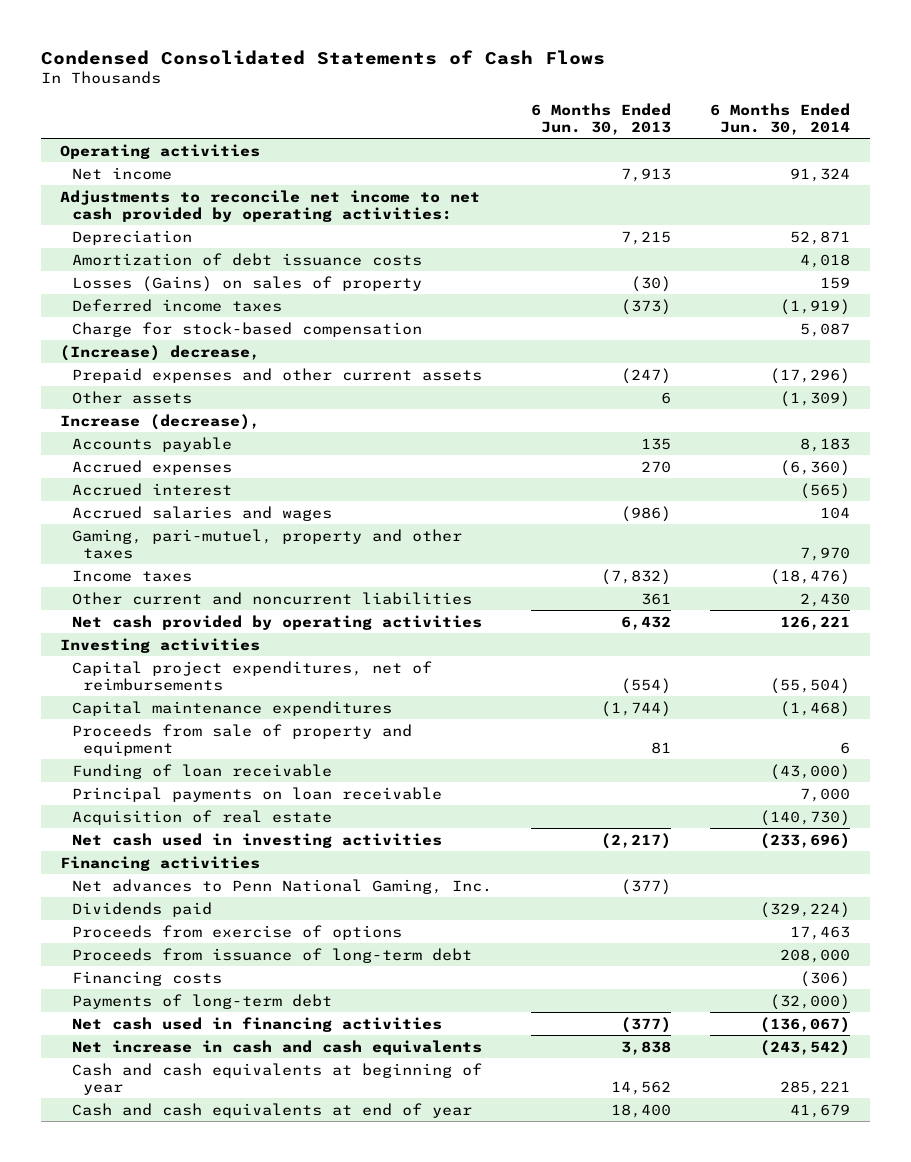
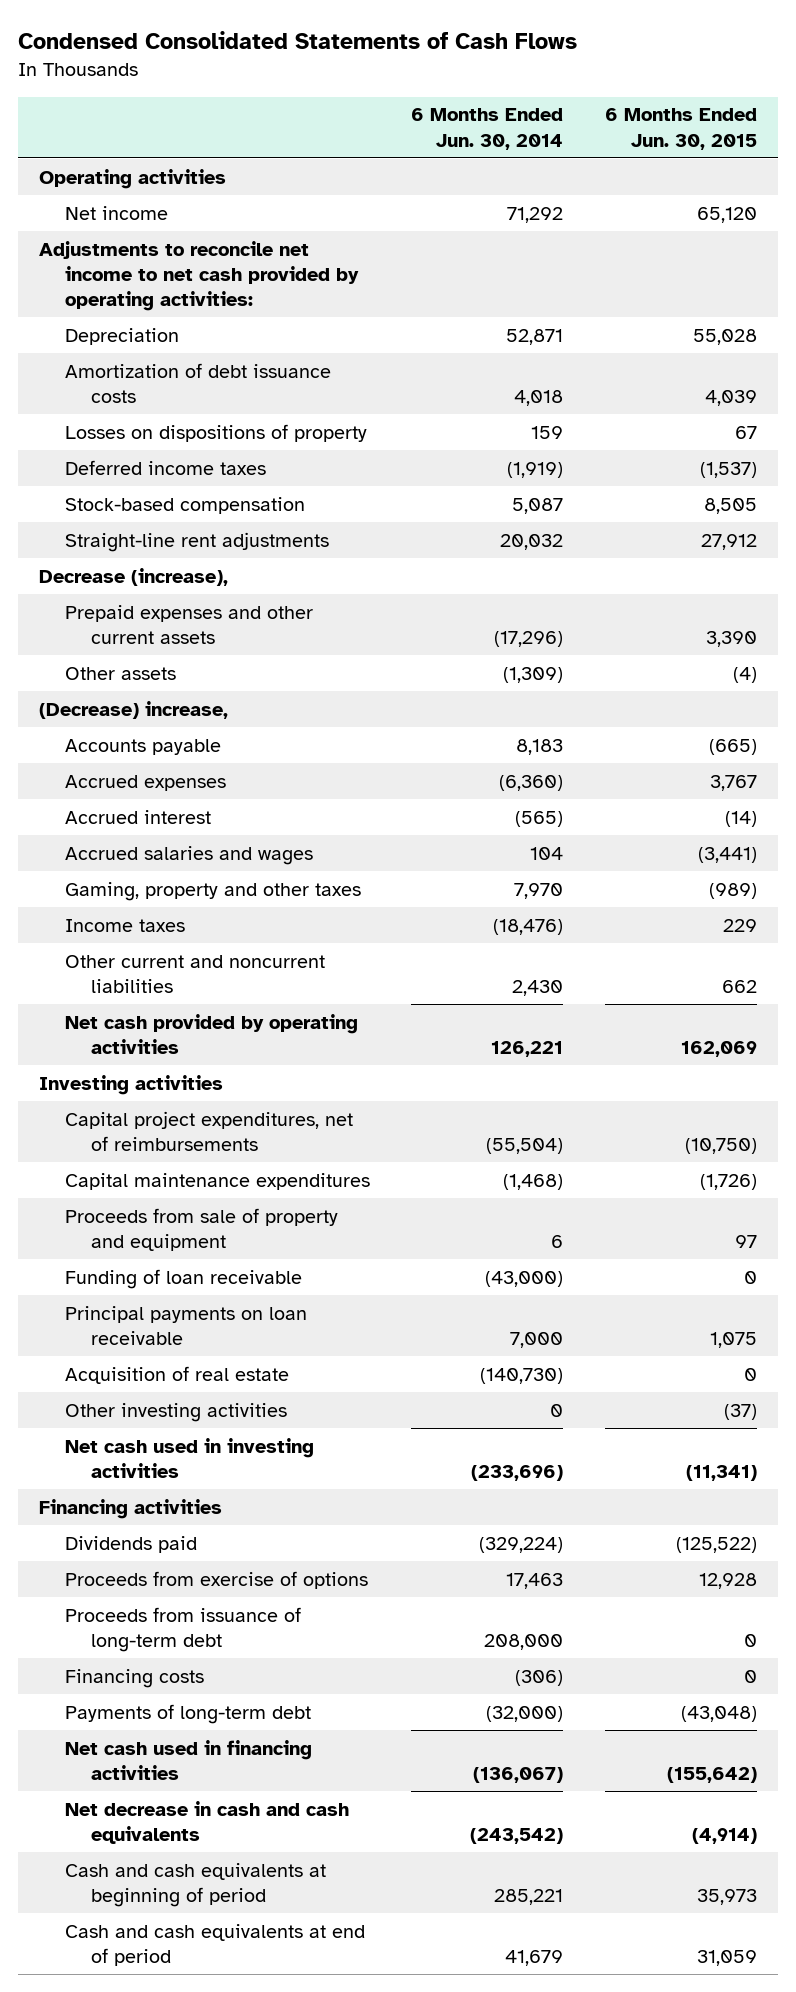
- | 6 Months Ended Jun. 30, 2013 | 6 Months Ended Jun. 30, 2014
+ | 6 Months Ended Jun. 30, 2014 | 6 Months Ended Jun. 30, 2015
- Net income | 7,913 | 91,324
+ Net income | 71,292 | 65,120
- Losses (Gains) on sales of property | (30) | 159
+ Losses on dispositions of property | 159 | 67
- Charge for stock-based compensation | | 5,087
- (Increase) decrease,
+ Stock-based compensation | 5,087 | 8,505
+ Straight-line rent adjustments | 20,032 | 27,912
+ Decrease (increase),
- Increase (decrease),
+ (Decrease) increase,
- Gaming, pari-mutuel, property and other taxes | | 7,970
+ Gaming, property and other taxes | 7,970 | (989)
+ Other investing activities | 0 | (37)
- Net advances to Penn National Gaming, Inc. | (377) |
- Net increase in cash and cash equivalents | 3,838 | (243,542)
- Cash and cash equivalents at beginning of year | 14,562 | 285,221
- Cash and cash equivalents at end of year | 18,400 | 41,679
+ Net decrease in cash and cash equivalents | (243,542) | (4,914)
+ Cash and cash equivalents at beginning of period | 285,221 | 35,973
+ Cash and cash equivalents at end of period | 41,679 | 31,059

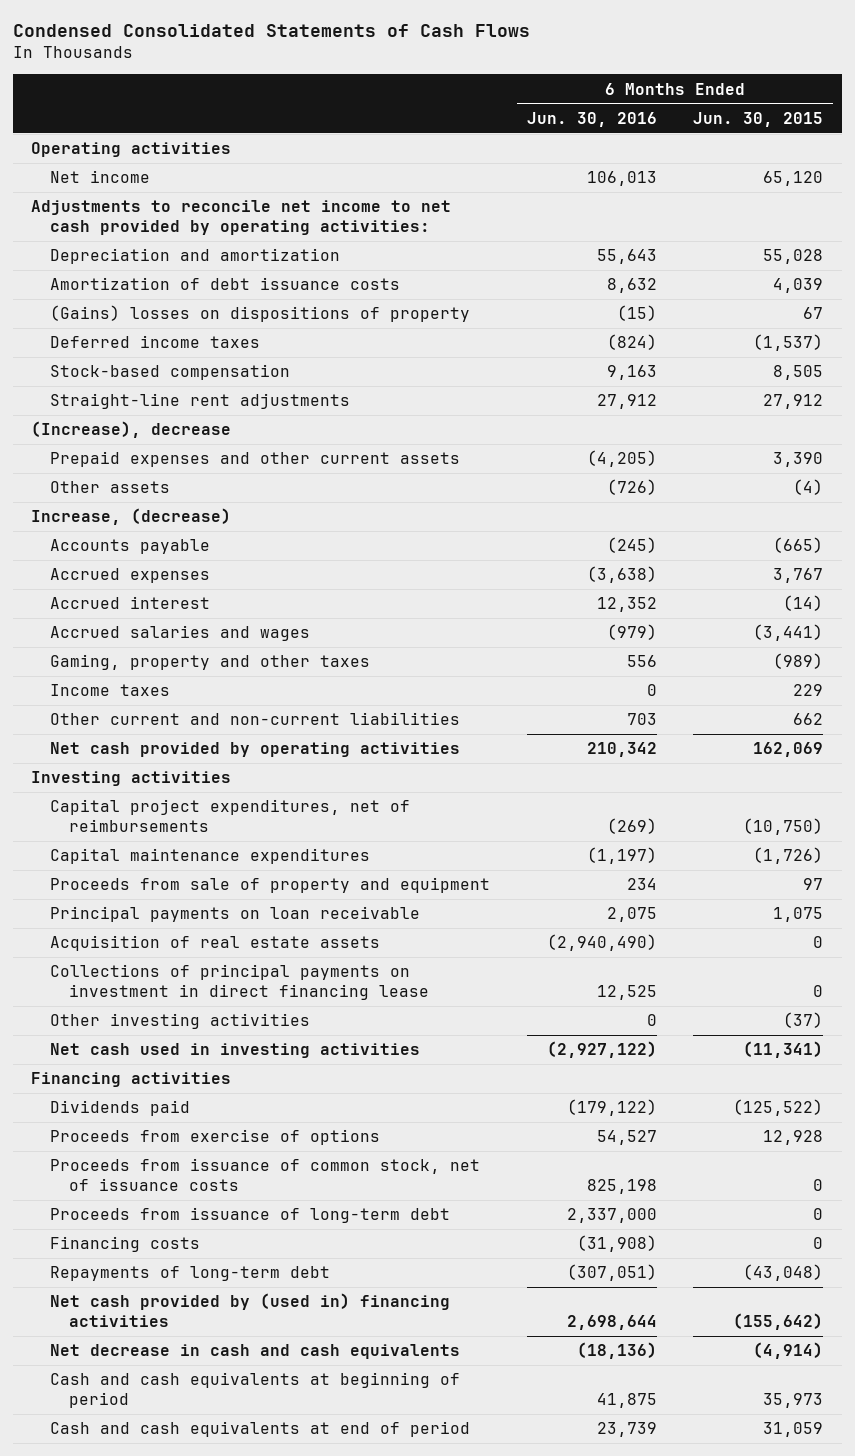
- | 6 Months Ended Jun. 30, 2014 | 6 Months Ended Jun. 30, 2015
+ | 6 Months Ended Jun. 30, 2016 | 6 Months Ended Jun. 30, 2015
- Depreciation | 52,871 | 55,028
+ Depreciation and amortization | 55,643 | 55,028
- Losses on dispositions of property | 159 | 67
+ (Gains) losses on dispositions of property | (15) | 67
- Decrease (increase),
+ (Increase), decrease
- (Decrease) increase,
+ Increase, (decrease)
- Other current and noncurrent liabilities | 2,430 | 662
+ Other current and non-current liabilities | 703 | 662
- Funding of loan receivable | (43,000) | 0
- Acquisition of real estate | (140,730) | 0
+ Acquisition of real estate assets | (2,940,490) | 0
+ Collections of principal payments on investment in direct financing lease | 12,525 | 0
+ Proceeds from issuance of common stock, net of issuance costs | 825,198 | 0
- Payments of long-term debt | (32,000) | (43,048)
- Net cash used in financing activities | (136,067) | (155,642)
+ Repayments of long-term debt | (307,051) | (43,048)
+ Net cash provided by (used in) financing activities | 2,698,644 | (155,642)

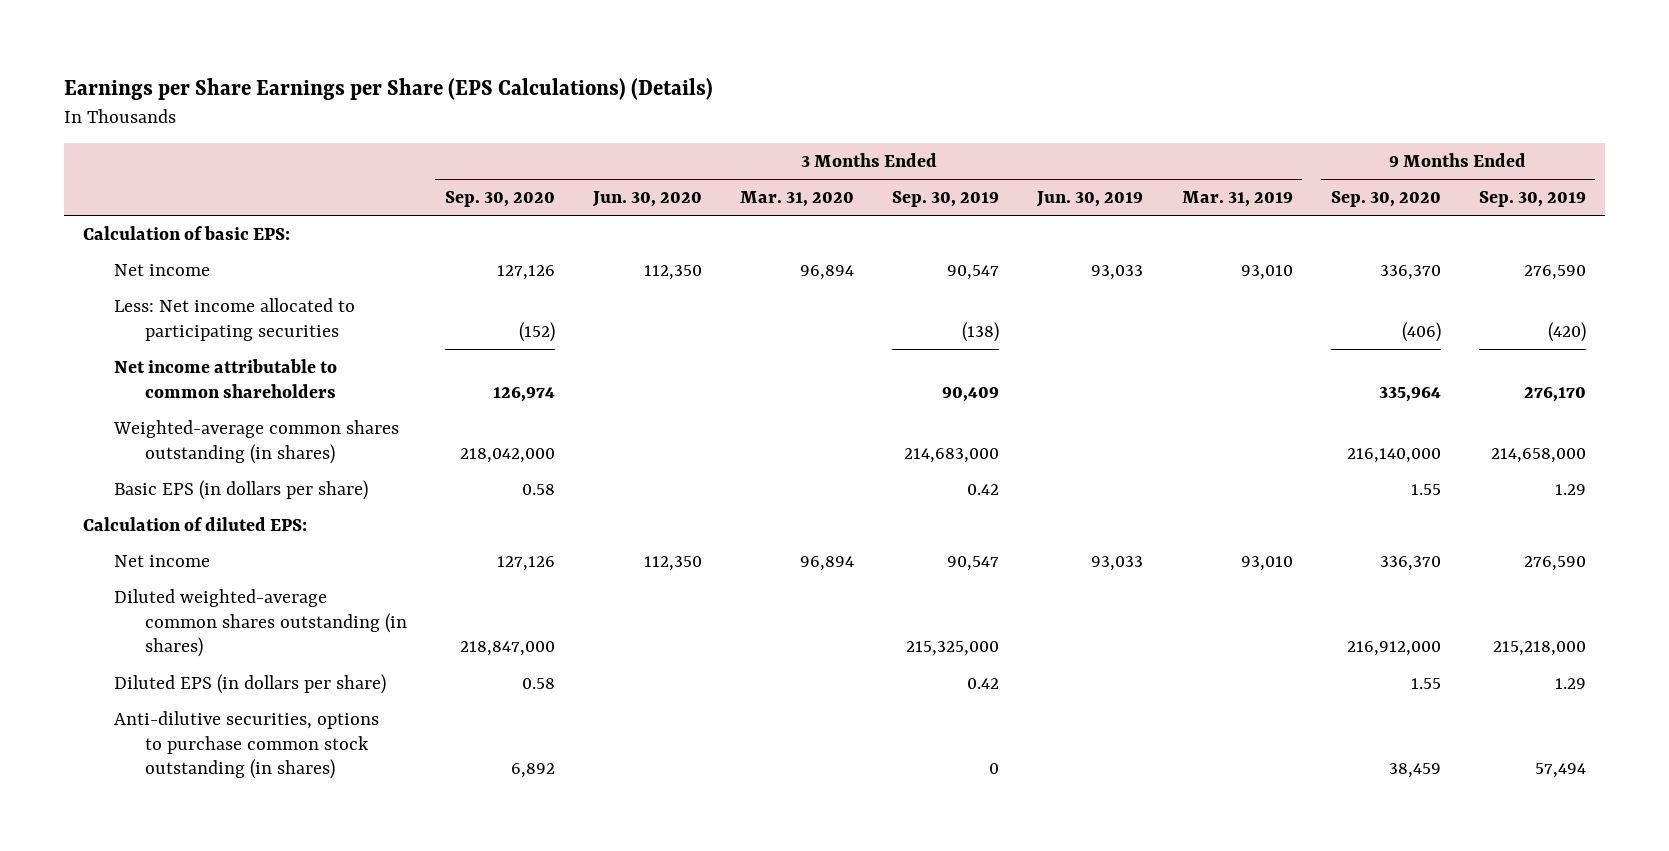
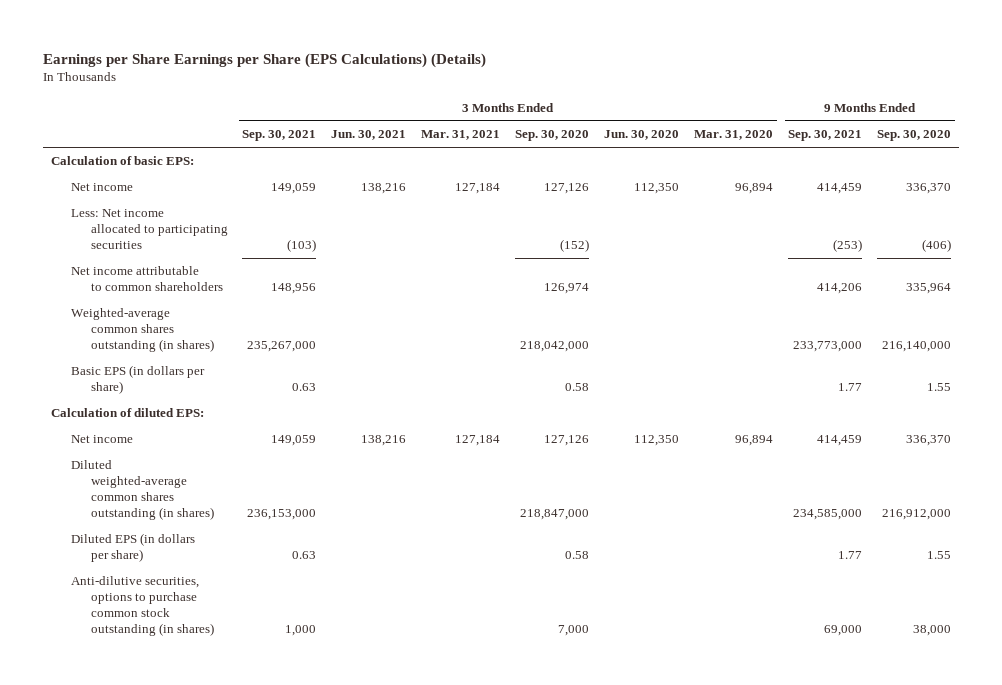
- | 3 Months Ended Sep. 30, 2020 | 3 Months Ended Jun. 30, 2020 | 3 Months Ended Mar. 31, 2020 | 3 Months Ended Sep. 30, 2019 | 3 Months Ended Jun. 30, 2019 | 3 Months Ended Mar. 31, 2019 | 9 Months Ended Sep. 30, 2020 | 9 Months Ended Sep. 30, 2019
+ | 3 Months Ended Sep. 30, 2021 | 3 Months Ended Jun. 30, 2021 | 3 Months Ended Mar. 31, 2021 | 3 Months Ended Sep. 30, 2020 | 3 Months Ended Jun. 30, 2020 | 3 Months Ended Mar. 31, 2020 | 9 Months Ended Sep. 30, 2021 | 9 Months Ended Sep. 30, 2020
- Anti-dilutive securities, options to purchase common stock outstanding (in shares) | 6,892 | | | 0 | | | 38,459 | 57,494
+ Anti-dilutive securities, options to purchase common stock outstanding (in shares) | 1,000 | | | 7,000 | | | 69,000 | 38,000

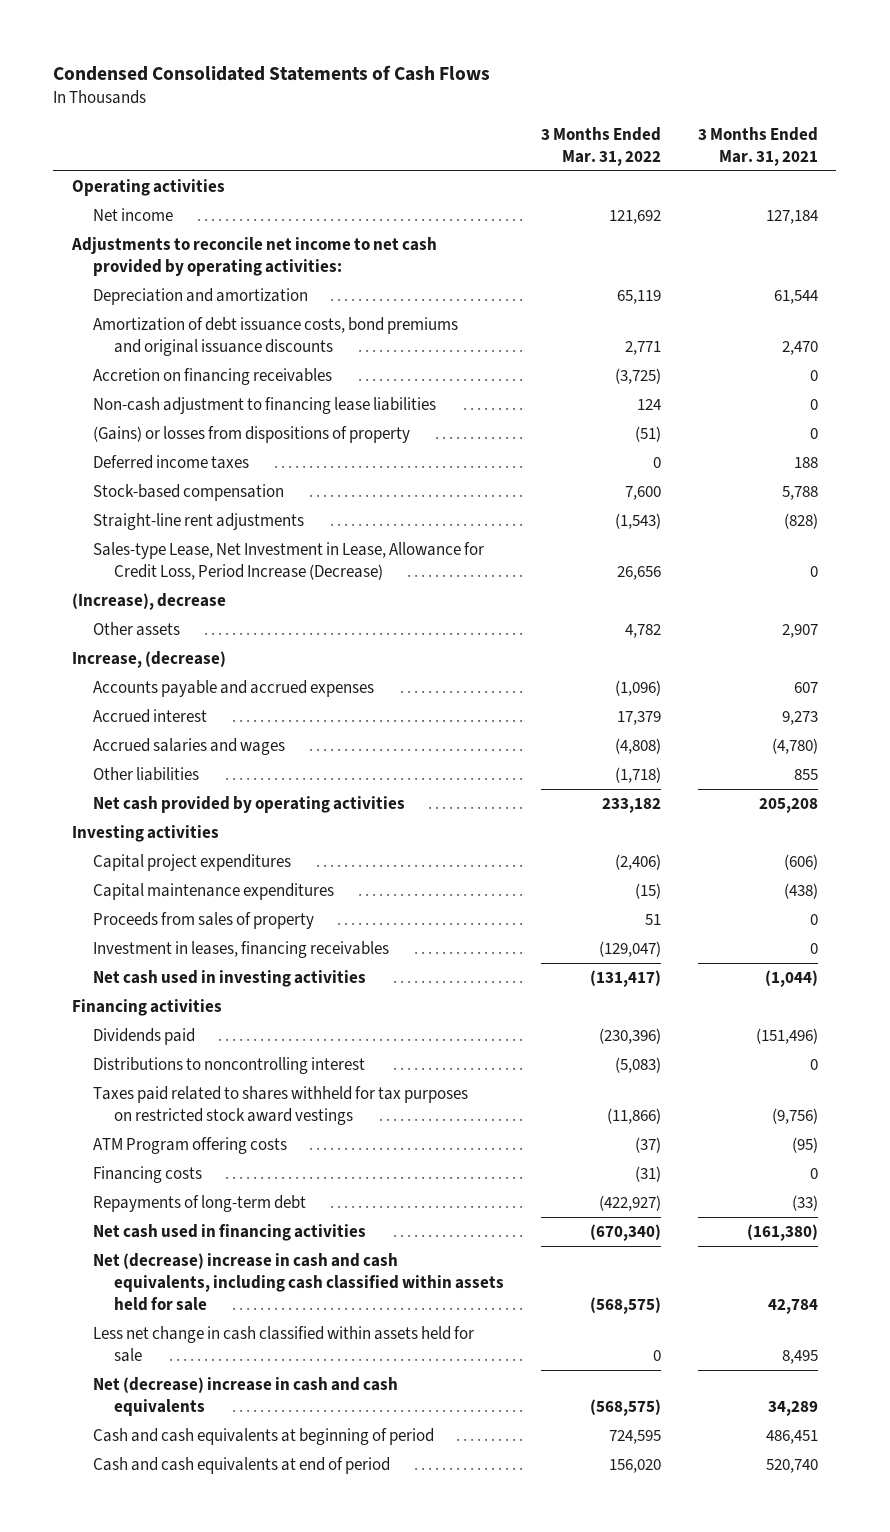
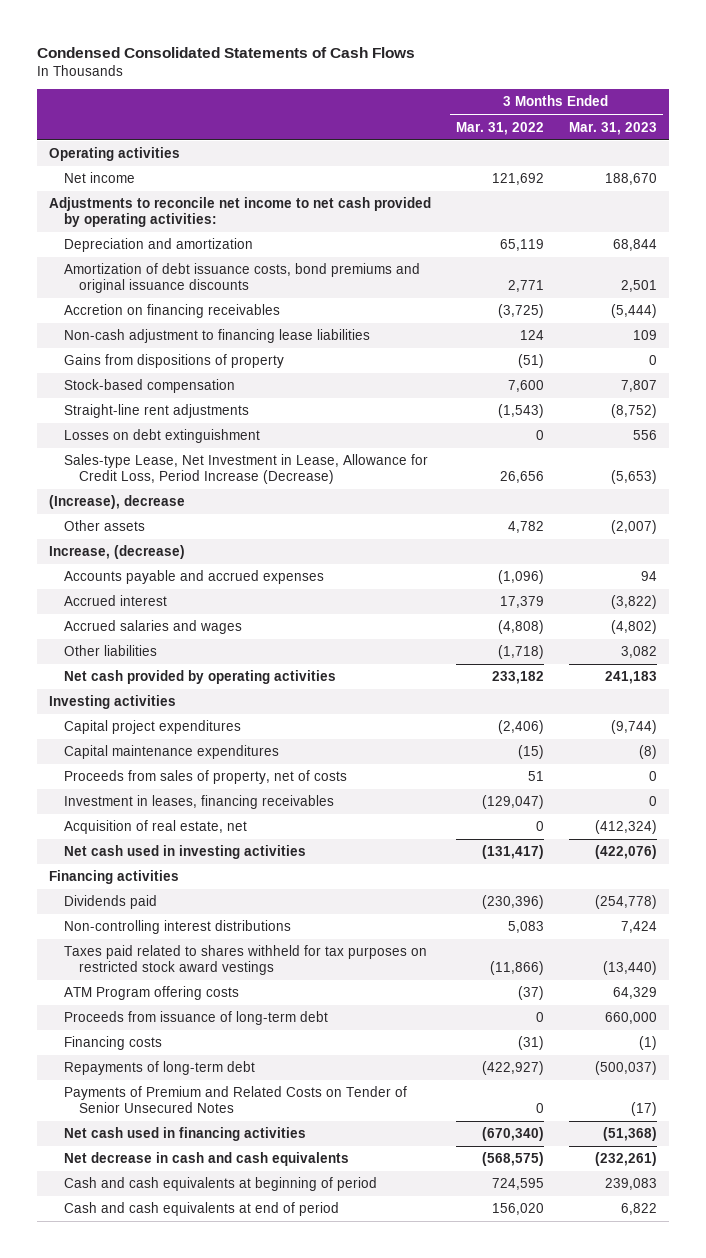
- | 3 Months Ended Mar. 31, 2022 | 3 Months Ended Mar. 31, 2021
+ | 3 Months Ended Mar. 31, 2022 | 3 Months Ended Mar. 31, 2023
- (Gains) or losses from dispositions of property | (51) | 0
- Deferred income taxes | 0 | 188
+ Gains from dispositions of property | (51) | 0
+ Losses on debt extinguishment | 0 | 556
- Proceeds from sales of property | 51 | 0
+ Proceeds from sales of property, net of costs | 51 | 0
+ Acquisition of real estate, net | 0 | (412,324)
- Distributions to noncontrolling interest | (5,083) | 0
+ Non-controlling interest distributions | 5,083 | 7,424
+ Proceeds from issuance of long-term debt | 0 | 660,000
+ Payments of Premium and Related Costs on Tender of Senior Unsecured Notes | 0 | (17)
- Net (decrease) increase in cash and cash equivalents, including cash classified within assets held for sale | (568,575) | 42,784
- Less net change in cash classified within assets held for sale | 0 | 8,495
- Net (decrease) increase in cash and cash equivalents | (568,575) | 34,289
+ Net decrease in cash and cash equivalents | (568,575) | (232,261)

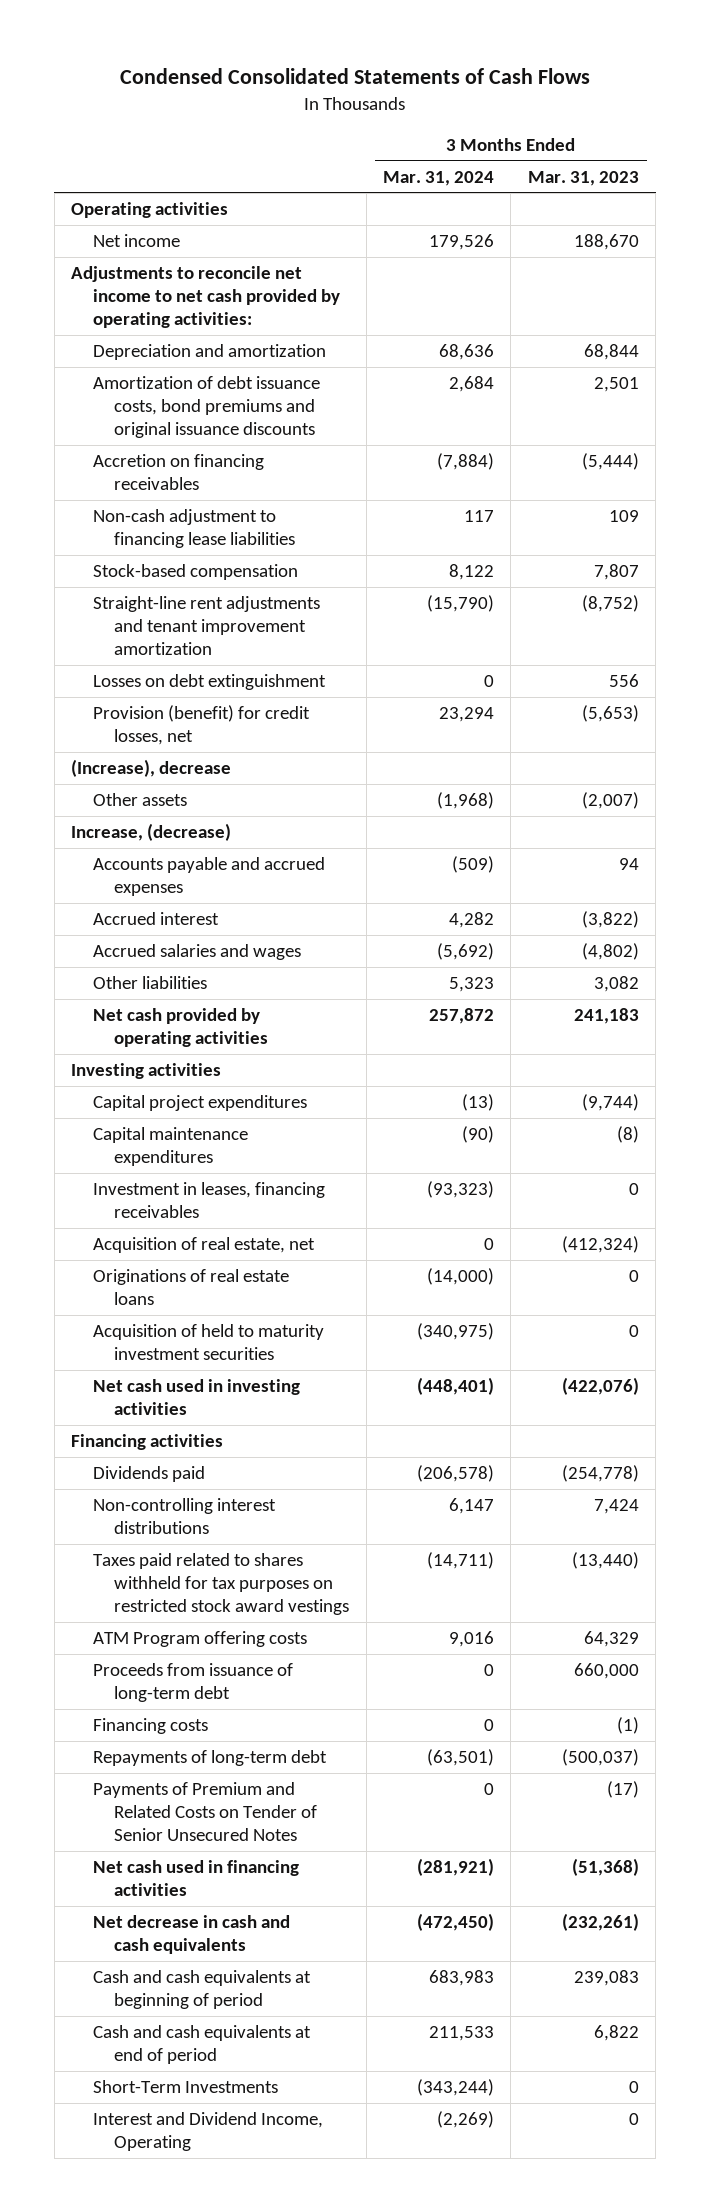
- | 3 Months Ended Mar. 31, 2022 | 3 Months Ended Mar. 31, 2023
+ | 3 Months Ended Mar. 31, 2024 | 3 Months Ended Mar. 31, 2023
- Gains from dispositions of property | (51) | 0
- Straight-line rent adjustments | (1,543) | (8,752)
+ Straight-line rent adjustments and tenant improvement amortization | (15,790) | (8,752)
- Sales-type Lease, Net Investment in Lease, Allowance for Credit Loss, Period Increase (Decrease) | 26,656 | (5,653)
+ Provision (benefit) for credit losses, net | 23,294 | (5,653)
- Proceeds from sales of property, net of costs | 51 | 0
+ Originations of real estate loans | (14,000) | 0
+ Acquisition of held to maturity investment securities | (340,975) | 0
+ Short-Term Investments | (343,244) | 0
+ Interest and Dividend Income, Operating | (2,269) | 0

